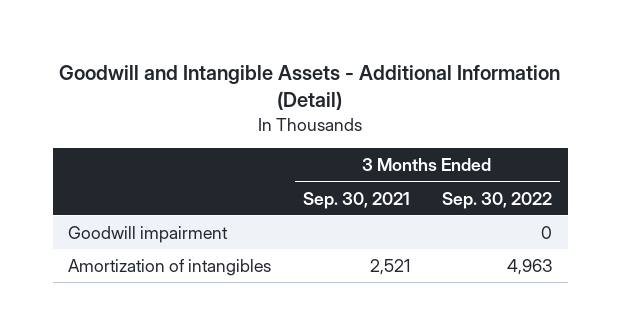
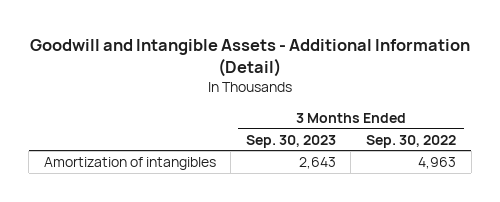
- | 3 Months Ended Sep. 30, 2021 | 3 Months Ended Sep. 30, 2022
+ | 3 Months Ended Sep. 30, 2023 | 3 Months Ended Sep. 30, 2022
- Goodwill impairment | | 0

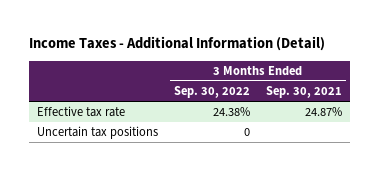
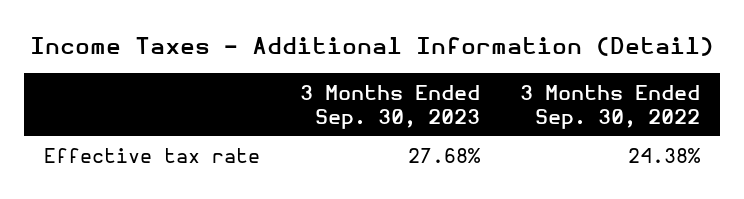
- | 3 Months Ended Sep. 30, 2022 | 3 Months Ended Sep. 30, 2021
+ | 3 Months Ended Sep. 30, 2023 | 3 Months Ended Sep. 30, 2022
- Uncertain tax positions | 0 |

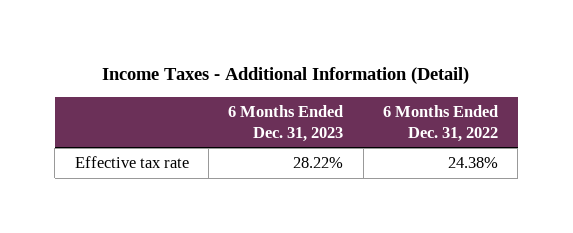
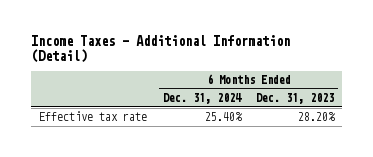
- | 6 Months Ended Dec. 31, 2023 | 6 Months Ended Dec. 31, 2022
+ | 6 Months Ended Dec. 31, 2024 | 6 Months Ended Dec. 31, 2023
- Effective tax rate | 28.22% | 24.38%
+ Effective tax rate | 25.40% | 28.20%

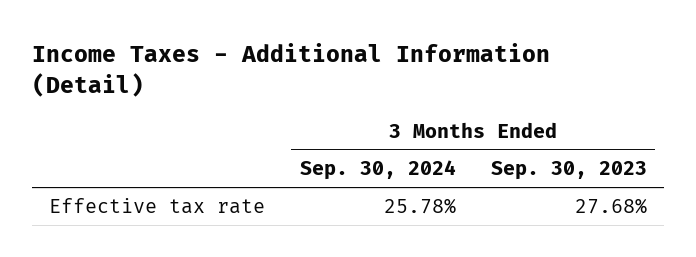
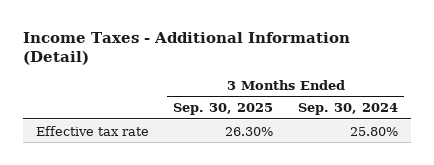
- | 3 Months Ended Sep. 30, 2024 | 3 Months Ended Sep. 30, 2023
+ | 3 Months Ended Sep. 30, 2025 | 3 Months Ended Sep. 30, 2024
- Effective tax rate | 25.78% | 27.68%
+ Effective tax rate | 26.30% | 25.80%

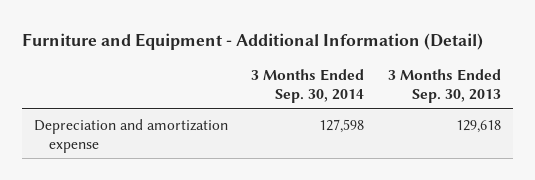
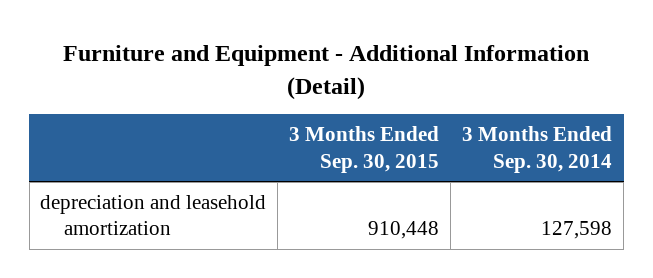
- | 3 Months Ended Sep. 30, 2014 | 3 Months Ended Sep. 30, 2013
+ | 3 Months Ended Sep. 30, 2015 | 3 Months Ended Sep. 30, 2014
- Depreciation and amortization expense | 127,598 | 129,618
+ depreciation and leasehold amortization | 910,448 | 127,598

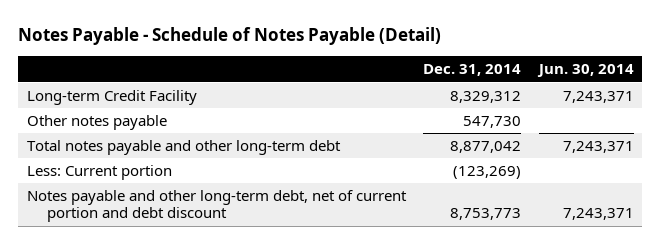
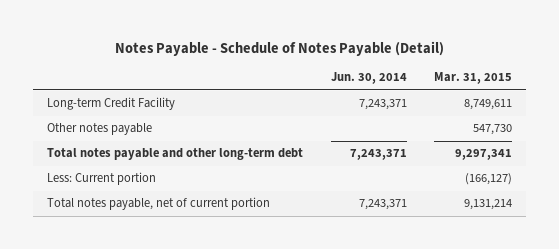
- | Dec. 31, 2014 | Jun. 30, 2014
+ | Jun. 30, 2014 | Mar. 31, 2015
- Notes payable and other long-term debt, net of current portion and debt discount | 8,753,773 | 7,243,371
+ Total notes payable, net of current portion | 7,243,371 | 9,131,214

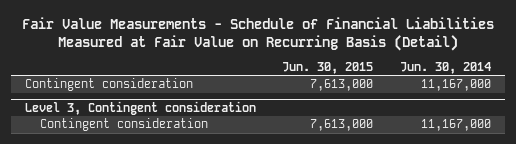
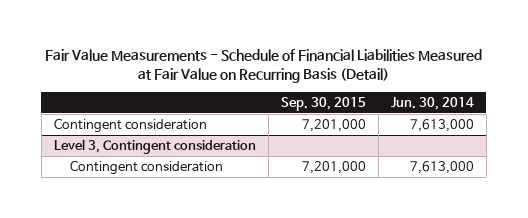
- | Jun. 30, 2015 | Jun. 30, 2014
+ | Sep. 30, 2015 | Jun. 30, 2014
- Contingent consideration | 7,613,000 | 11,167,000
+ Contingent consideration | 7,201,000 | 7,613,000
@ Level 3, Contingent consideration
- Contingent consideration | 7,613,000 | 11,167,000
+ Contingent consideration | 7,201,000 | 7,613,000

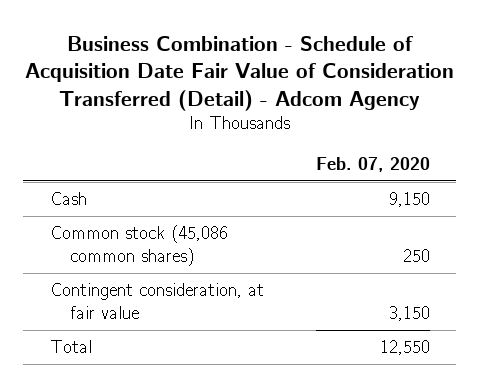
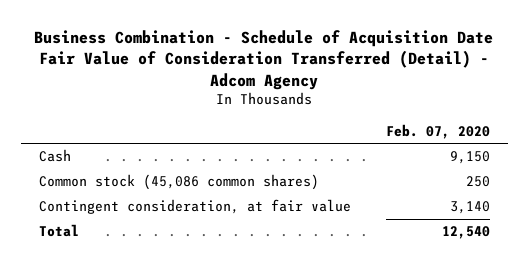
- Contingent consideration, at fair value | 3,150
- Total | 12,550
+ Contingent consideration, at fair value | 3,140
+ Total | 12,540

